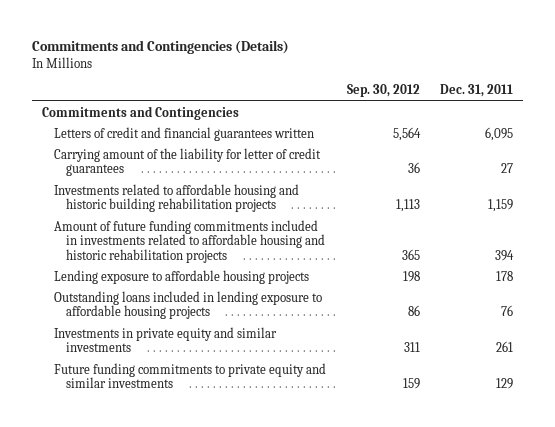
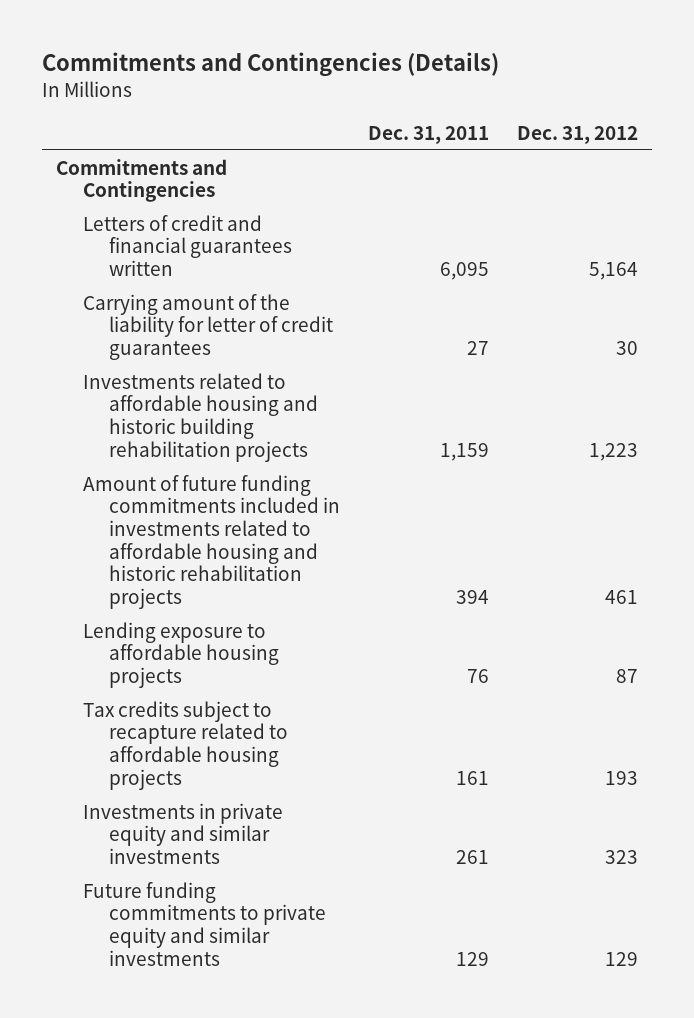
- | Sep. 30, 2012 | Dec. 31, 2011
+ | Dec. 31, 2011 | Dec. 31, 2012
- Lending exposure to affordable housing projects | 198 | 178
- Outstanding loans included in lending exposure to affordable housing projects | 86 | 76
+ Lending exposure to affordable housing projects | 76 | 87
+ Tax credits subject to recapture related to affordable housing projects | 161 | 193

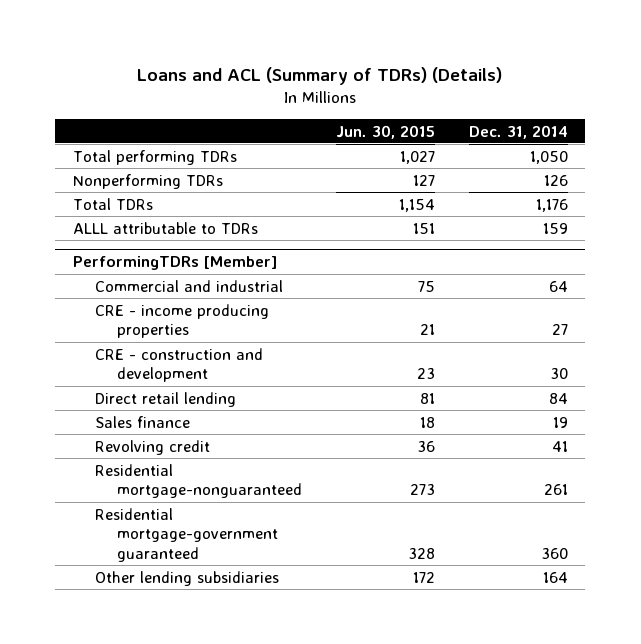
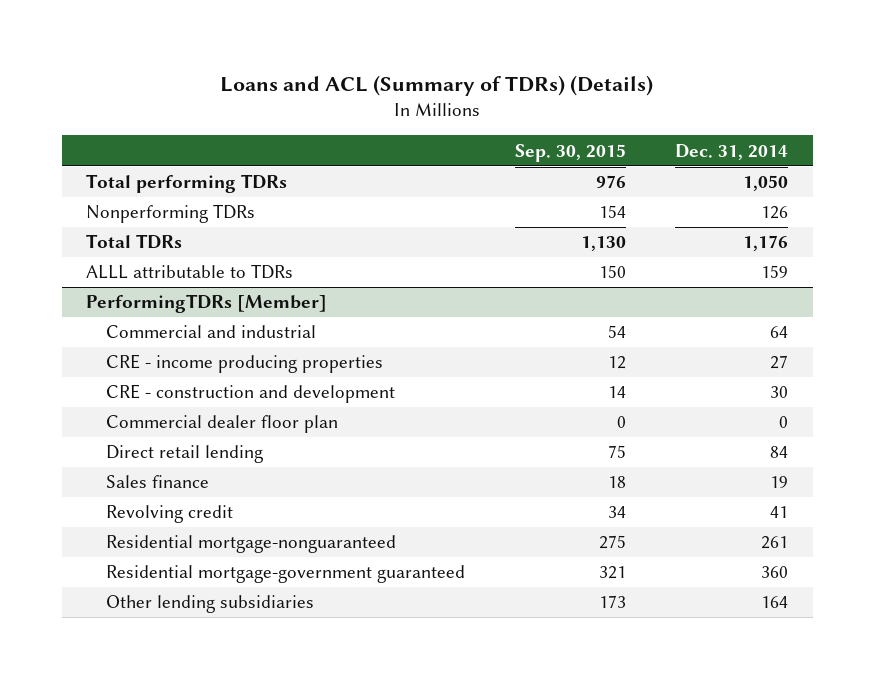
- | Jun. 30, 2015 | Dec. 31, 2014
+ | Sep. 30, 2015 | Dec. 31, 2014
@ PerformingTDRs [Member]
+ Commercial dealer floor plan | 0 | 0

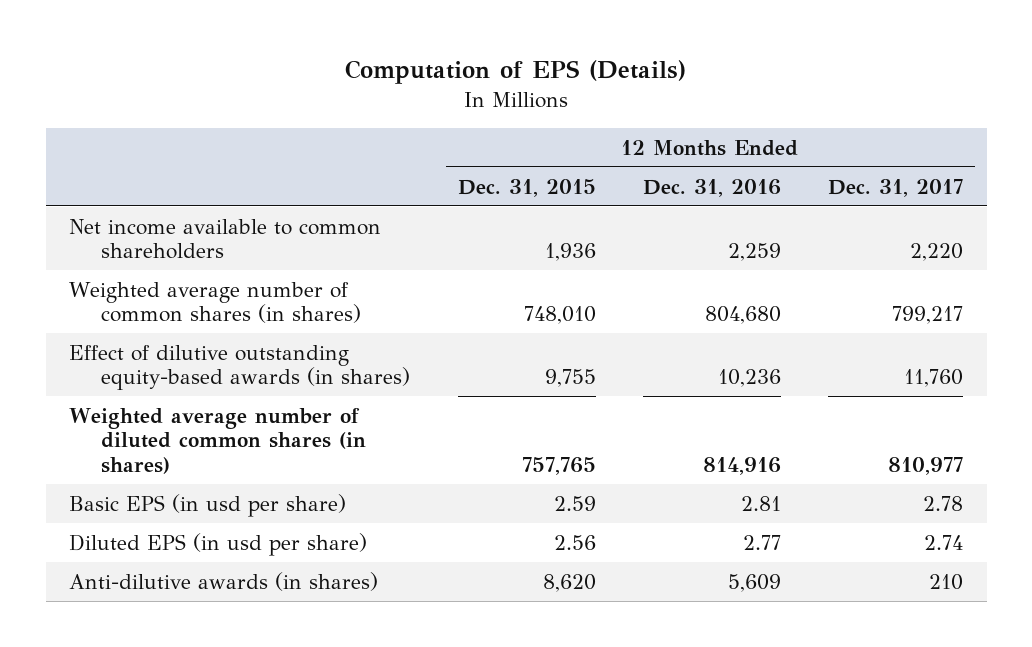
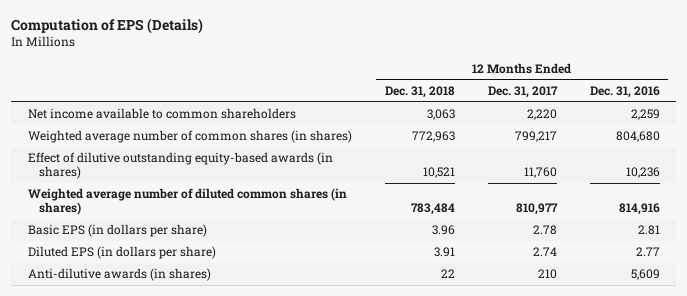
- | 12 Months Ended Dec. 31, 2015 | 12 Months Ended Dec. 31, 2016 | 12 Months Ended Dec. 31, 2017
+ | 12 Months Ended Dec. 31, 2018 | 12 Months Ended Dec. 31, 2017 | 12 Months Ended Dec. 31, 2016
- Basic EPS (in usd per share) | 2.59 | 2.81 | 2.78
- Diluted EPS (in usd per share) | 2.56 | 2.77 | 2.74
+ Basic EPS (in dollars per share) | 3.96 | 2.78 | 2.81
+ Diluted EPS (in dollars per share) | 3.91 | 2.74 | 2.77

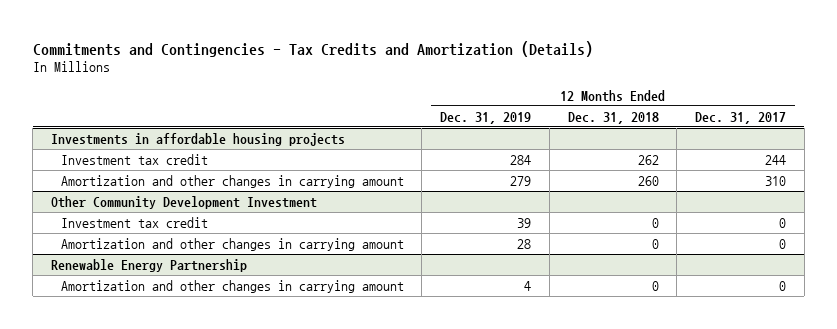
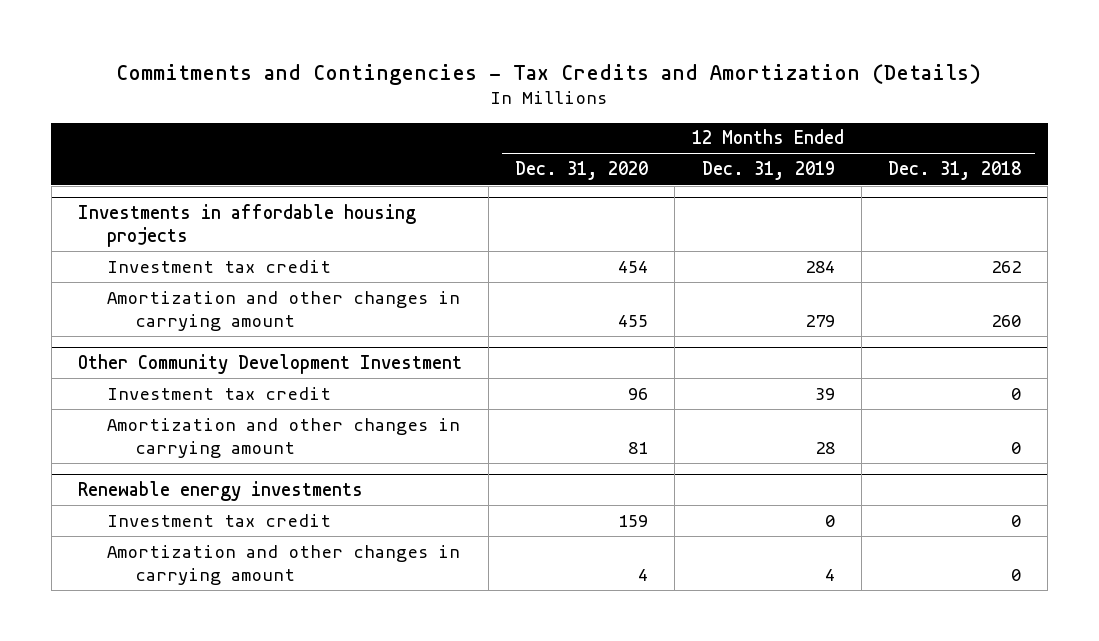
- | 12 Months Ended Dec. 31, 2019 | 12 Months Ended Dec. 31, 2018 | 12 Months Ended Dec. 31, 2017
+ | 12 Months Ended Dec. 31, 2020 | 12 Months Ended Dec. 31, 2019 | 12 Months Ended Dec. 31, 2018
- Renewable Energy Partnership
+ Renewable energy investments
+ Investment tax credit | 159 | 0 | 0

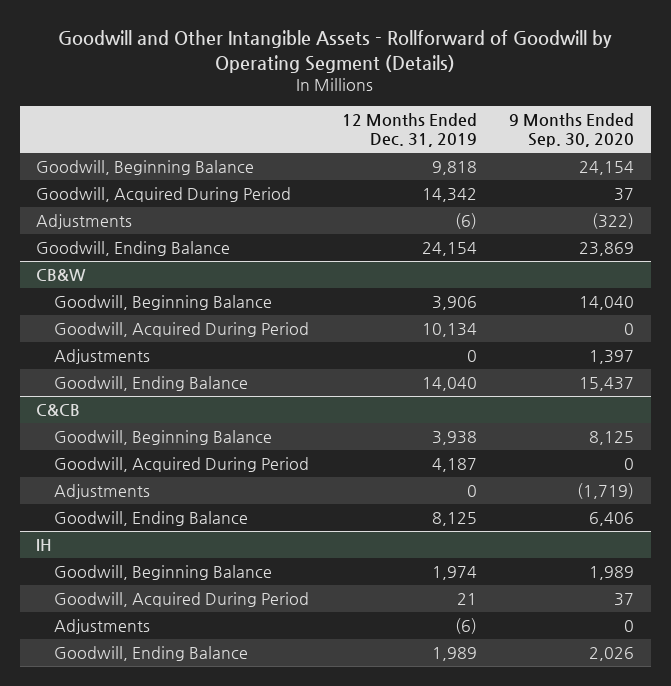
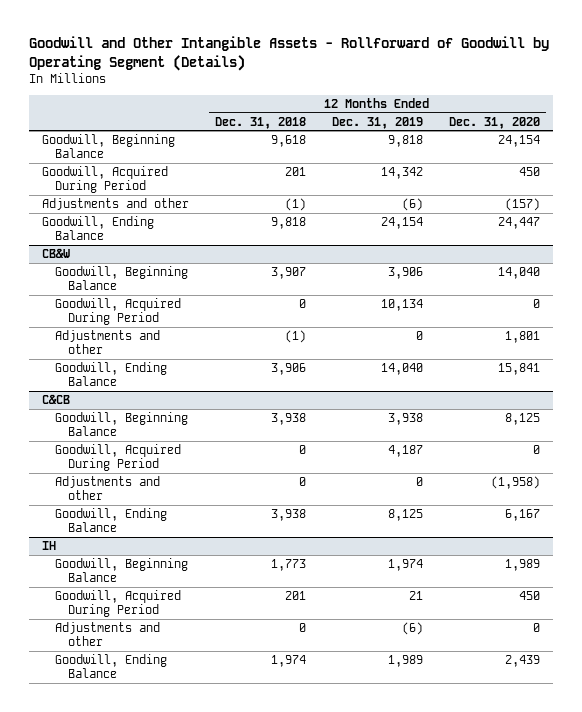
- | 12 Months Ended Dec. 31, 2019 | 9 Months Ended Sep. 30, 2020
+ | 12 Months Ended Dec. 31, 2018 | 12 Months Ended Dec. 31, 2019 | 12 Months Ended Dec. 31, 2020
- Adjustments | (6) | (322)
+ Adjustments and other | (1) | (6) | (157)
@ CB&W
- Adjustments | 0 | 1,397
+ Adjustments and other | (1) | 0 | 1,801
@ C&CB
- Adjustments | 0 | (1,719)
+ Adjustments and other | 0 | 0 | (1,958)
@ IH
- Adjustments | (6) | 0
+ Adjustments and other | 0 | (6) | 0

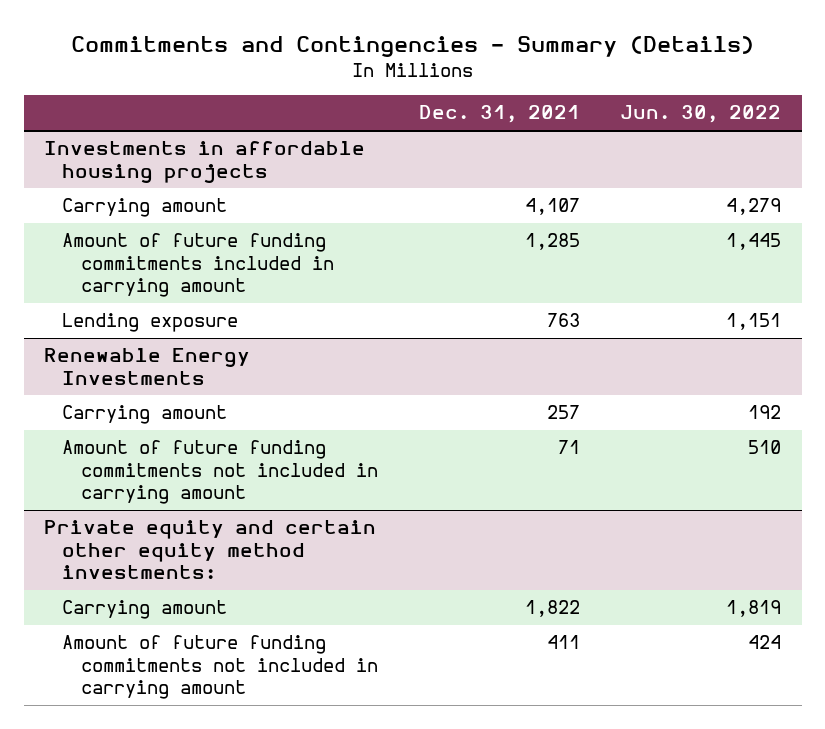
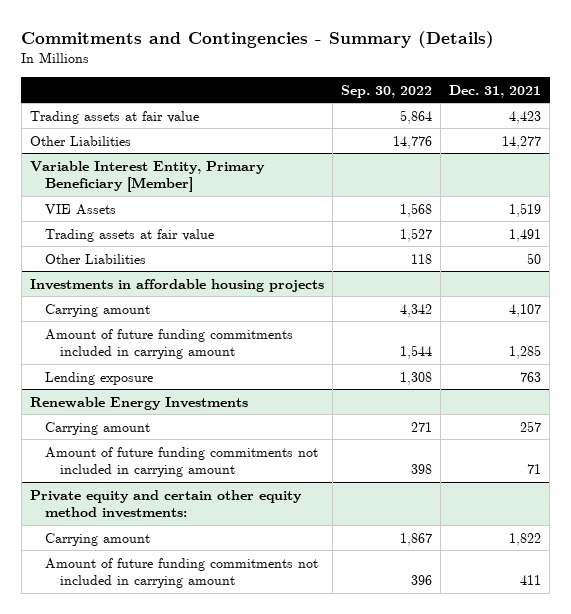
- | Dec. 31, 2021 | Jun. 30, 2022
+ | Sep. 30, 2022 | Dec. 31, 2021
+ Trading assets at fair value | 5,864 | 4,423
+ Other Liabilities | 14,776 | 14,277
+ Variable Interest Entity, Primary Beneficiary [Member]
+ VIE Assets | 1,568 | 1,519
+ Trading assets at fair value | 1,527 | 1,491
+ Other Liabilities | 118 | 50

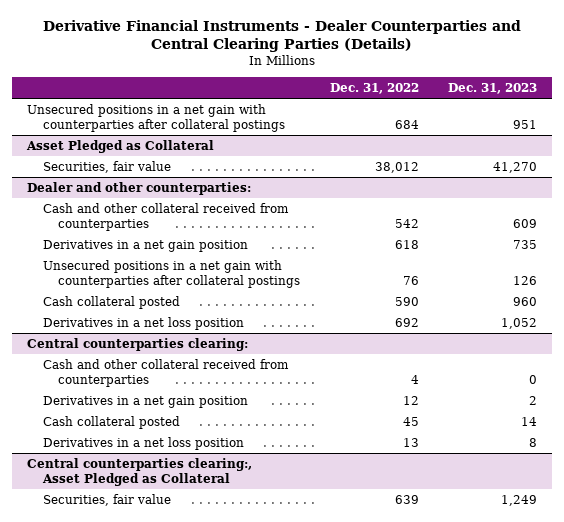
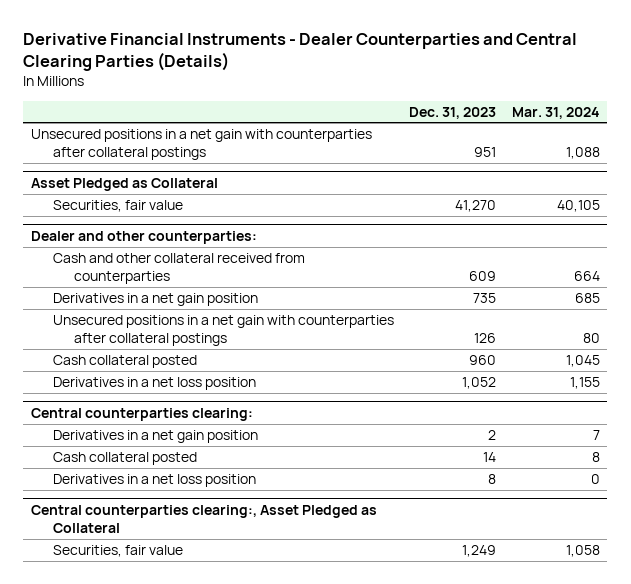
- | Dec. 31, 2022 | Dec. 31, 2023
+ | Dec. 31, 2023 | Mar. 31, 2024
@ Central counterparties clearing:
- Cash and other collateral received from counterparties | 4 | 0

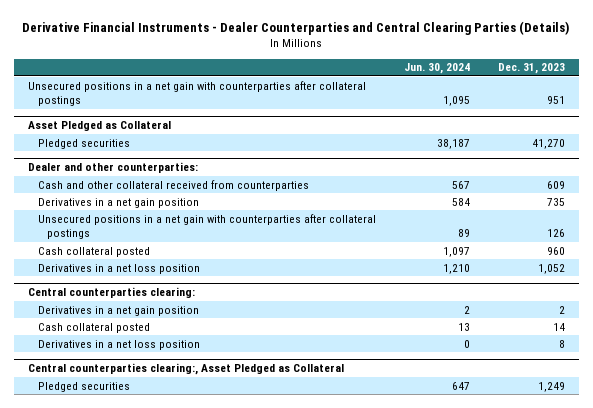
- | Dec. 31, 2023 | Mar. 31, 2024
+ | Jun. 30, 2024 | Dec. 31, 2023
@ Asset Pledged as Collateral
- Securities, fair value | 41,270 | 40,105
+ Pledged securities | 38,187 | 41,270
@ Central counterparties clearing:, Asset Pledged as Collateral
- Securities, fair value | 1,249 | 1,058
+ Pledged securities | 647 | 1,249

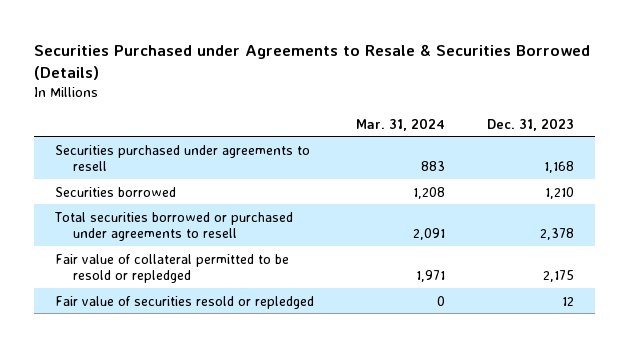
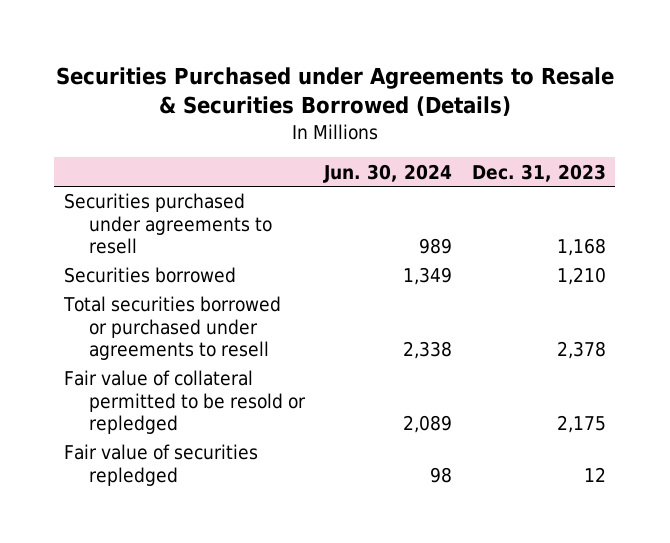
- | Mar. 31, 2024 | Dec. 31, 2023
+ | Jun. 30, 2024 | Dec. 31, 2023
- Fair value of securities resold or repledged | 0 | 12
+ Fair value of securities repledged | 98 | 12

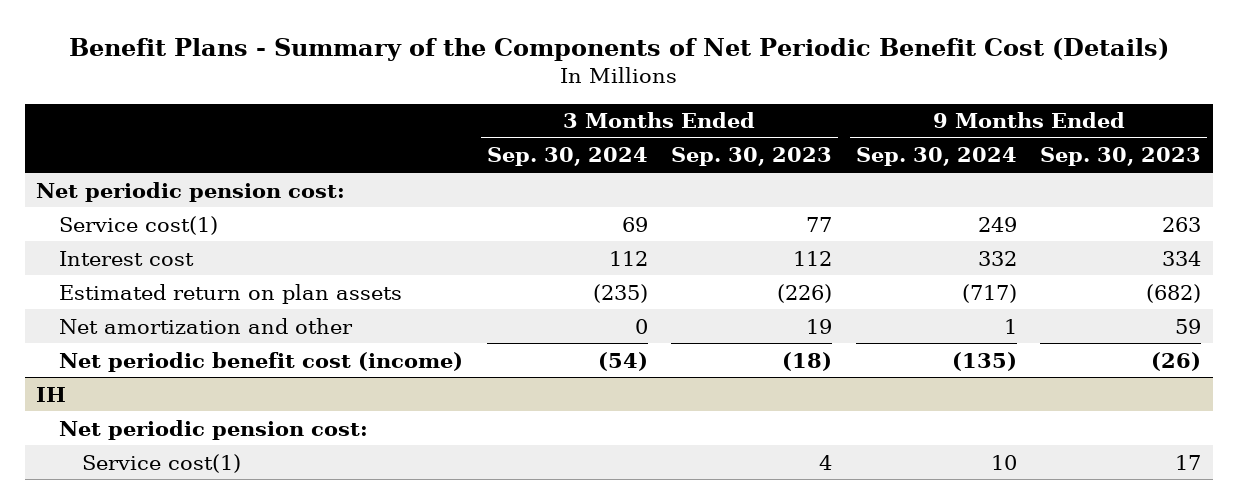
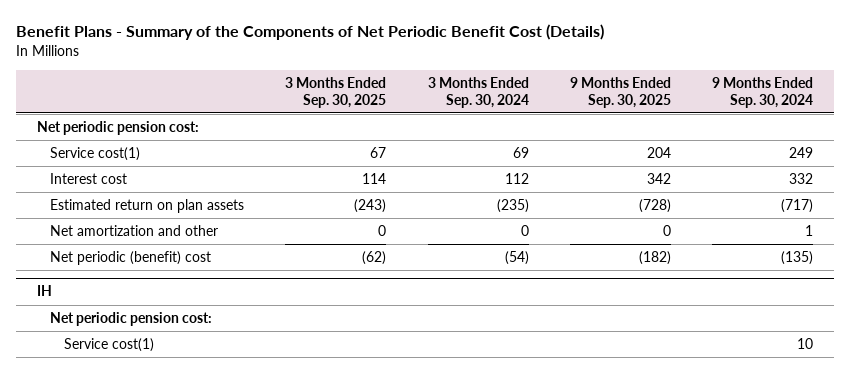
- | 3 Months Ended Sep. 30, 2024 | 3 Months Ended Sep. 30, 2023 | 9 Months Ended Sep. 30, 2024 | 9 Months Ended Sep. 30, 2023
+ | 3 Months Ended Sep. 30, 2025 | 3 Months Ended Sep. 30, 2024 | 9 Months Ended Sep. 30, 2025 | 9 Months Ended Sep. 30, 2024
- Net periodic benefit cost (income) | (54) | (18) | (135) | (26)
+ Net periodic (benefit) cost | (62) | (54) | (182) | (135)

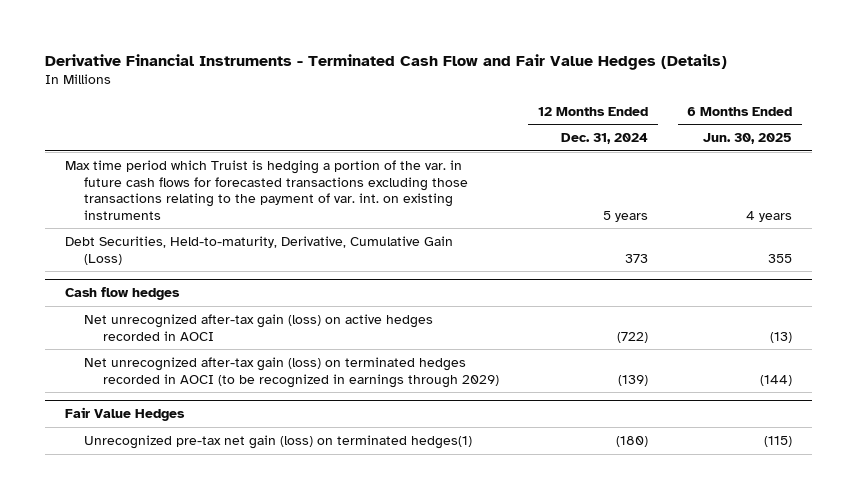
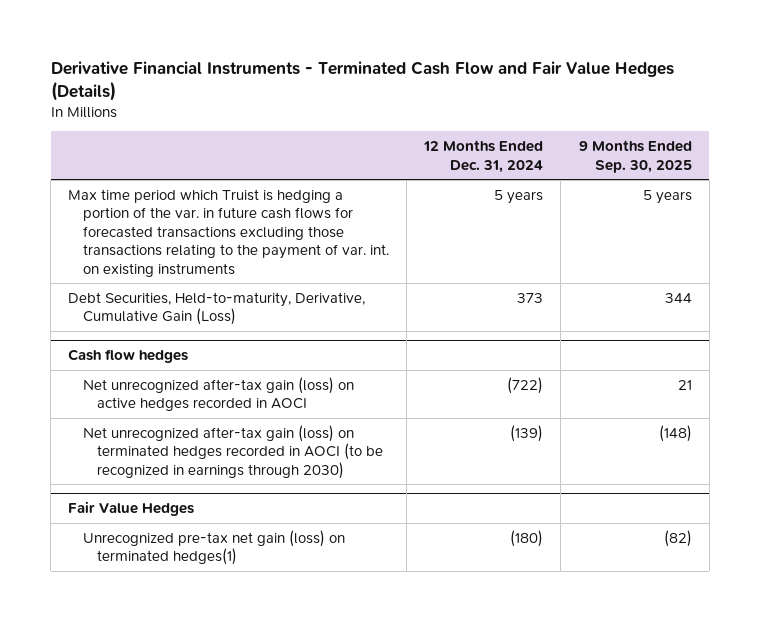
- | 12 Months Ended Dec. 31, 2024 | 6 Months Ended Jun. 30, 2025
+ | 12 Months Ended Dec. 31, 2024 | 9 Months Ended Sep. 30, 2025
@ Cash flow hedges
- Net unrecognized after-tax gain (loss) on terminated hedges recorded in AOCI (to be recognized in earnings through 2029) | (139) | (144)
+ Net unrecognized after-tax gain (loss) on terminated hedges recorded in AOCI (to be recognized in earnings through 2030) | (139) | (148)

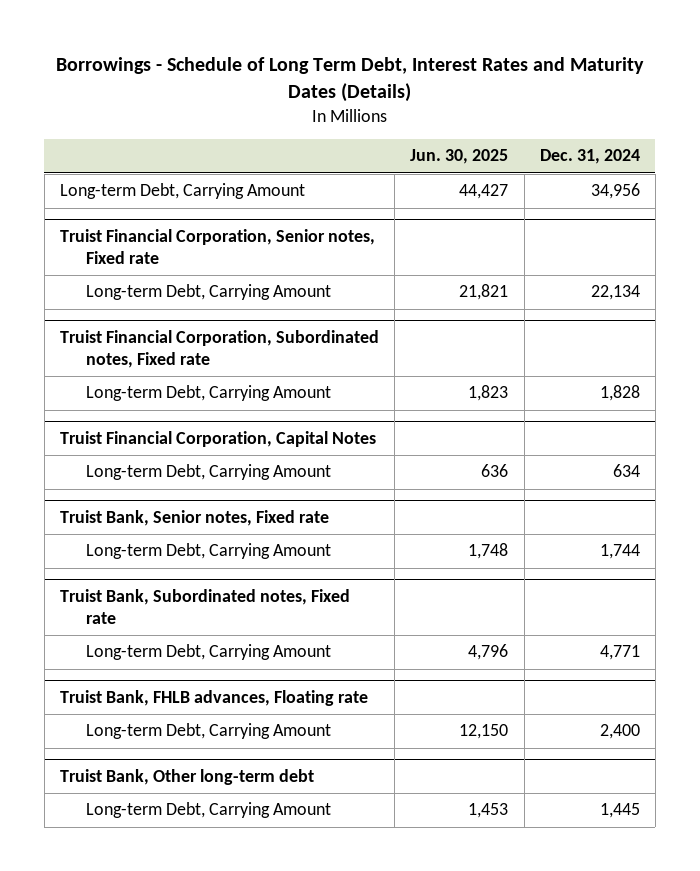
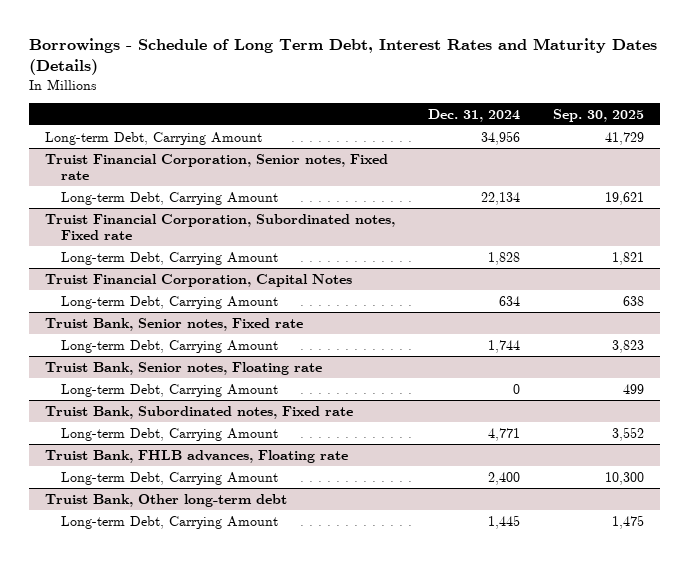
- | Jun. 30, 2025 | Dec. 31, 2024
+ | Dec. 31, 2024 | Sep. 30, 2025
+ Truist Bank, Senior notes, Floating rate
+ Long-term Debt, Carrying Amount | 0 | 499

